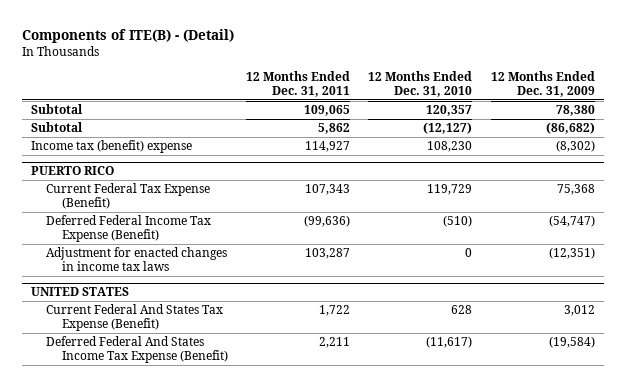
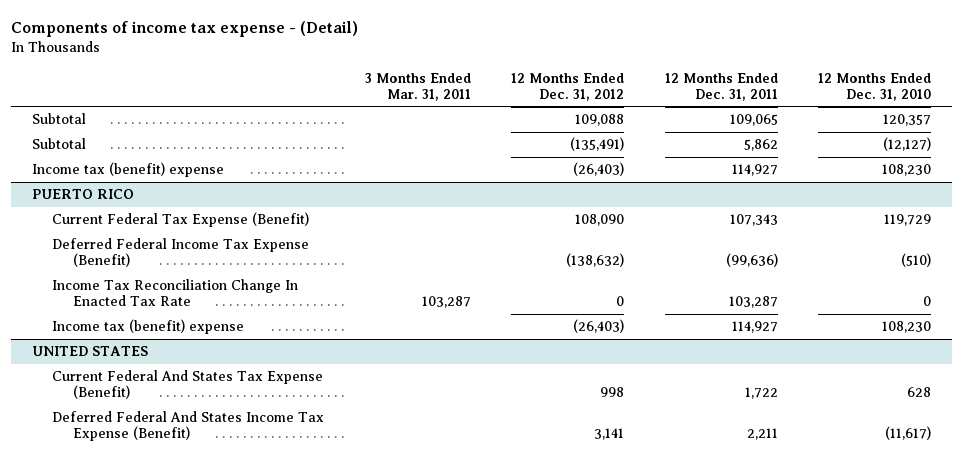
- Components of ITE(B) - (Detail)
+ Components of income tax expense - (Detail)
- | 12 Months Ended Dec. 31, 2011 | 12 Months Ended Dec. 31, 2010 | 12 Months Ended Dec. 31, 2009
+ | 3 Months Ended Mar. 31, 2011 | 12 Months Ended Dec. 31, 2012 | 12 Months Ended Dec. 31, 2011 | 12 Months Ended Dec. 31, 2010
@ PUERTO RICO
- Adjustment for enacted changes in income tax laws | 103,287 | 0 | (12,351)
+ Income Tax Reconciliation Change In Enacted Tax Rate | 103,287 | 0 | 103,287 | 0
+ Income tax (benefit) expense | | (26,403) | 114,927 | 108,230

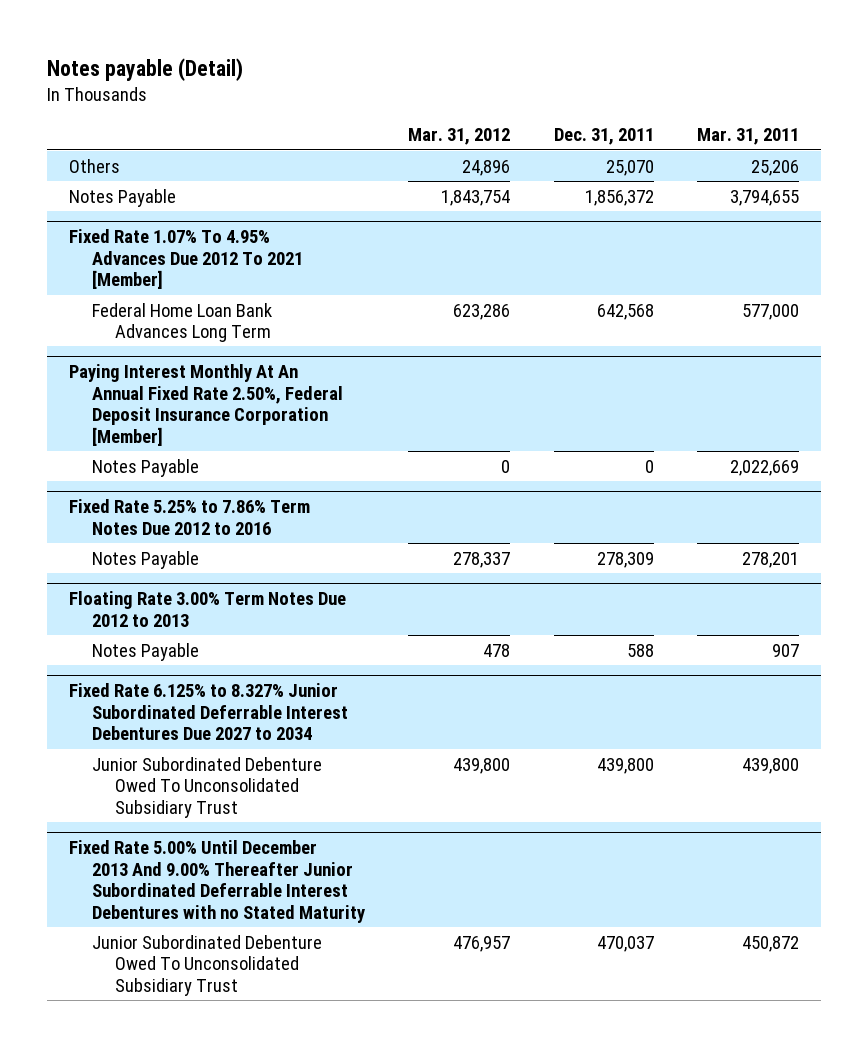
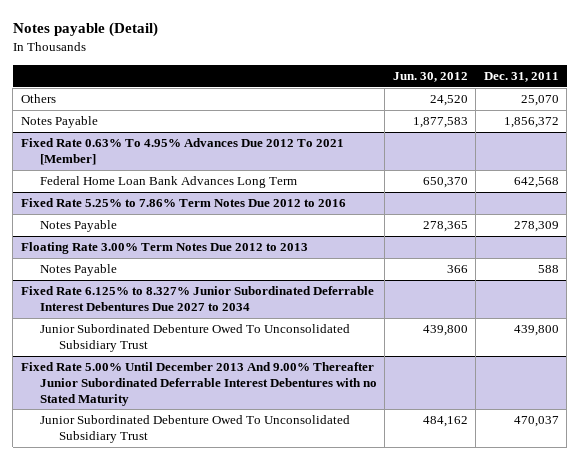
- | Mar. 31, 2012 | Dec. 31, 2011 | Mar. 31, 2011
+ | Jun. 30, 2012 | Dec. 31, 2011
- Fixed Rate 1.07% To 4.95% Advances Due 2012 To 2021 [Member]
+ Fixed Rate 0.63% To 4.95% Advances Due 2012 To 2021 [Member]
- Paying Interest Monthly At An Annual Fixed Rate 2.50%, Federal Deposit Insurance Corporation [Member]
- Notes Payable | 0 | 0 | 2,022,669

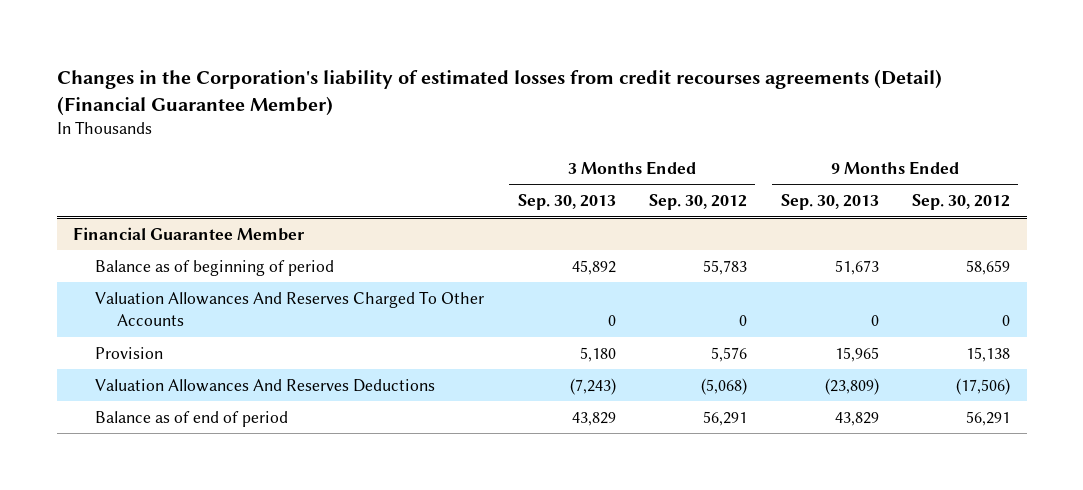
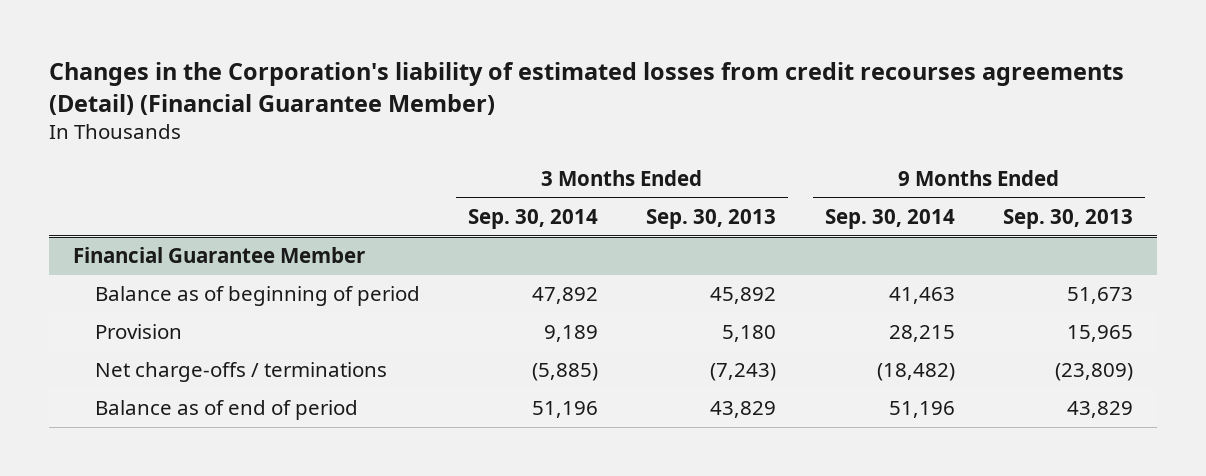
- | 3 Months Ended Sep. 30, 2013 | 3 Months Ended Sep. 30, 2012 | 9 Months Ended Sep. 30, 2013 | 9 Months Ended Sep. 30, 2012
+ | 3 Months Ended Sep. 30, 2014 | 3 Months Ended Sep. 30, 2013 | 9 Months Ended Sep. 30, 2014 | 9 Months Ended Sep. 30, 2013
@ Financial Guarantee Member
- Valuation Allowances And Reserves Charged To Other Accounts | 0 | 0 | 0 | 0
- Valuation Allowances And Reserves Deductions | (7,243) | (5,068) | (23,809) | (17,506)
+ Net charge-offs / terminations | (5,885) | (7,243) | (18,482) | (23,809)

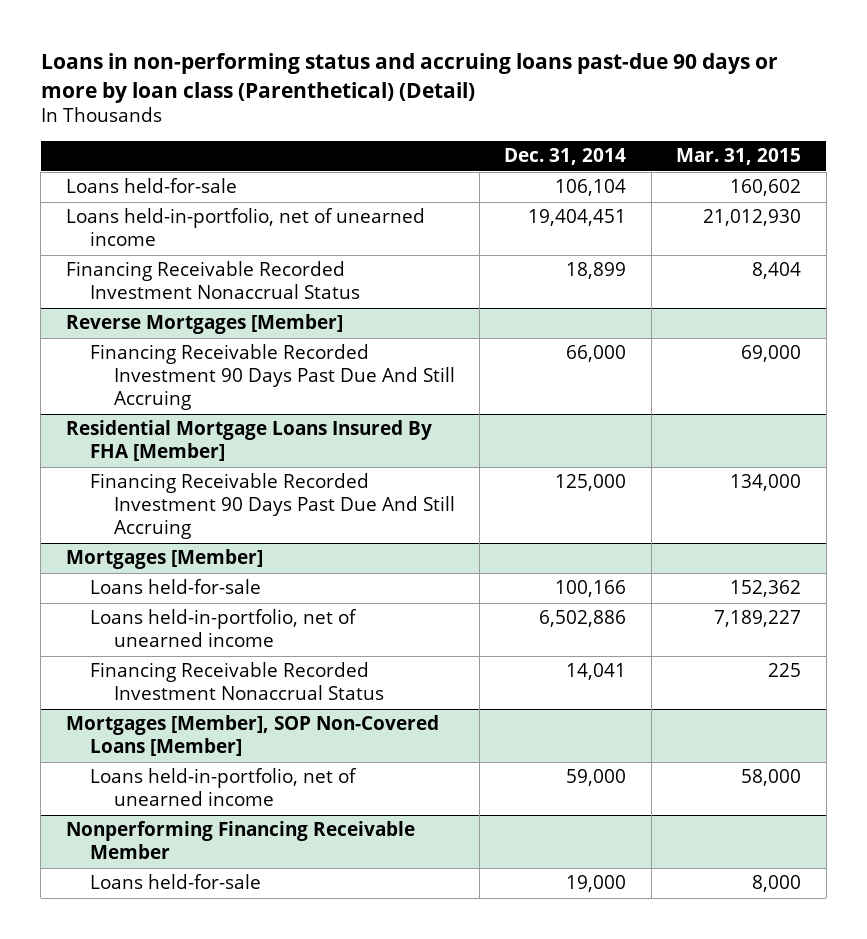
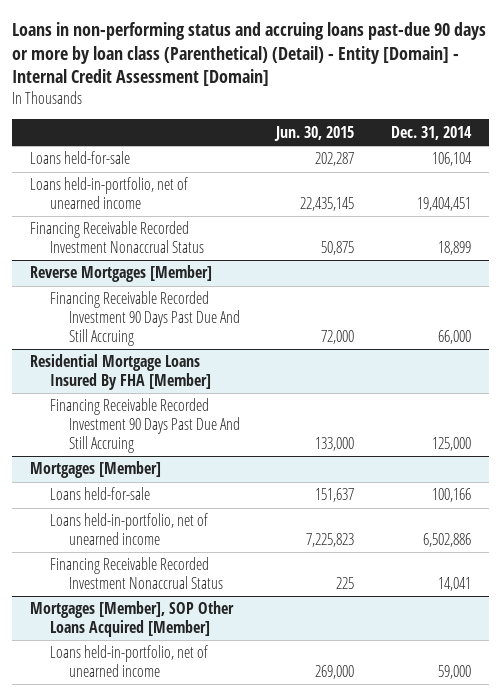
- Loans in non-performing status and accruing loans past-due 90 days or more by loan class (Parenthetical) (Detail)
+ Loans in non-performing status and accruing loans past-due 90 days or more by loan class (Parenthetical) (Detail) - Entity [Domain] - Internal Credit Assessment [Domain]
- | Dec. 31, 2014 | Mar. 31, 2015
+ | Jun. 30, 2015 | Dec. 31, 2014
- Mortgages [Member], SOP Non-Covered Loans [Member]
+ Mortgages [Member], SOP Other Loans Acquired [Member]
- Nonperforming Financing Receivable Member
- Loans held-for-sale | 19,000 | 8,000

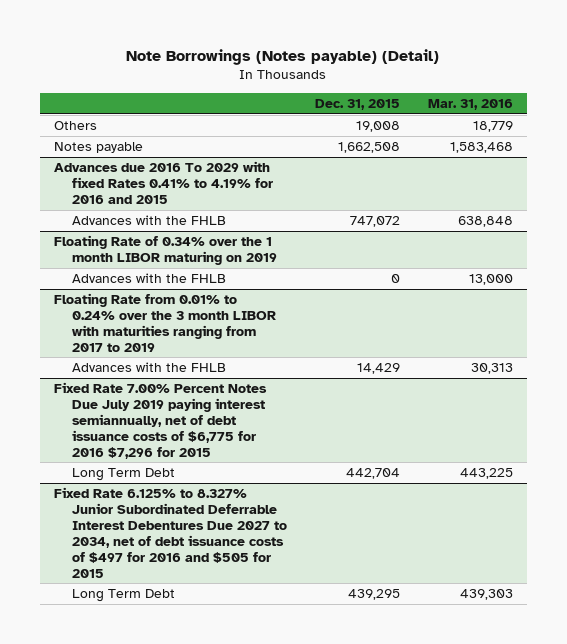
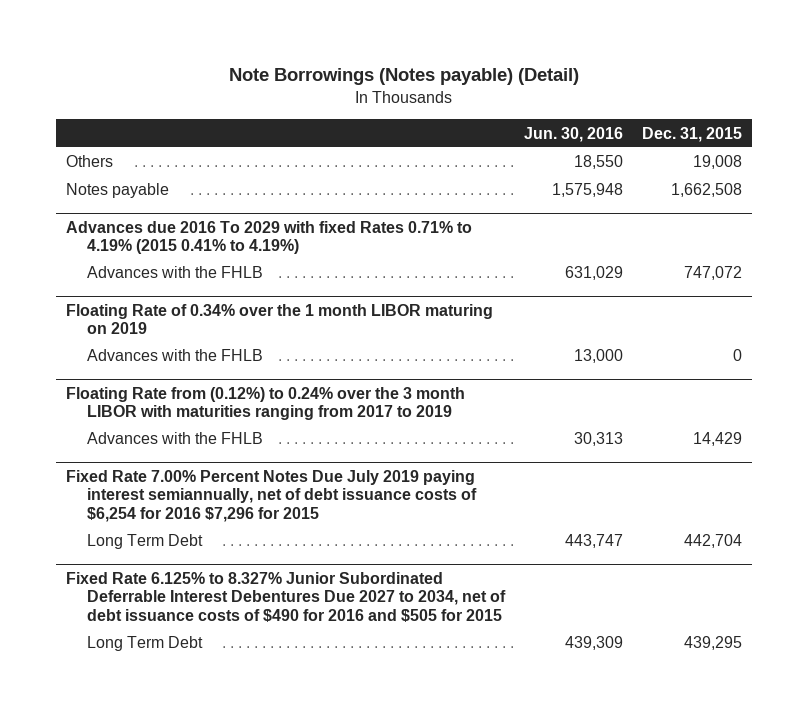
- | Dec. 31, 2015 | Mar. 31, 2016
+ | Jun. 30, 2016 | Dec. 31, 2015
- Advances due 2016 To 2029 with fixed Rates 0.41% to 4.19% for 2016 and 2015
+ Advances due 2016 To 2029 with fixed Rates 0.71% to 4.19% (2015 0.41% to 4.19%)
- Floating Rate from 0.01% to 0.24% over the 3 month LIBOR with maturities ranging from 2017 to 2019
+ Floating Rate from (0.12%) to 0.24% over the 3 month LIBOR with maturities ranging from 2017 to 2019
- Fixed Rate 7.00% Percent Notes Due July 2019 paying interest semiannually, net of debt issuance costs of $6,775 for 2016 $7,296 for 2015
+ Fixed Rate 7.00% Percent Notes Due July 2019 paying interest semiannually, net of debt issuance costs of $6,254 for 2016 $7,296 for 2015
- Fixed Rate 6.125% to 8.327% Junior Subordinated Deferrable Interest Debentures Due 2027 to 2034, net of debt issuance costs of $497 for 2016 and $505 for 2015
+ Fixed Rate 6.125% to 8.327% Junior Subordinated Deferrable Interest Debentures Due 2027 to 2034, net of debt issuance costs of $490 for 2016 and $505 for 2015

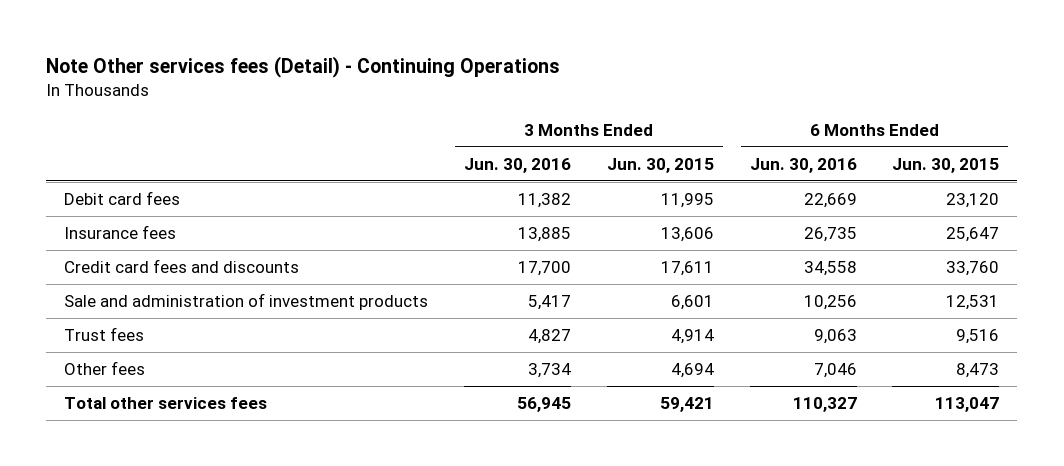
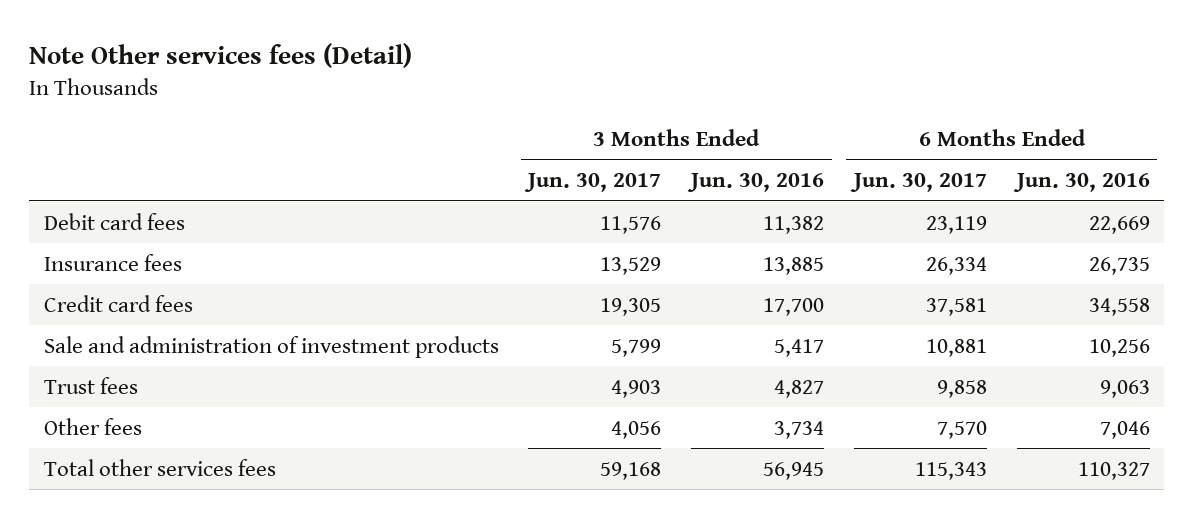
- Note Other services fees (Detail) - Continuing Operations
+ Note Other services fees (Detail)
- | 3 Months Ended Jun. 30, 2016 | 3 Months Ended Jun. 30, 2015 | 6 Months Ended Jun. 30, 2016 | 6 Months Ended Jun. 30, 2015
+ | 3 Months Ended Jun. 30, 2017 | 3 Months Ended Jun. 30, 2016 | 6 Months Ended Jun. 30, 2017 | 6 Months Ended Jun. 30, 2016
- Credit card fees and discounts | 17,700 | 17,611 | 34,558 | 33,760
+ Credit card fees | 19,305 | 17,700 | 37,581 | 34,558

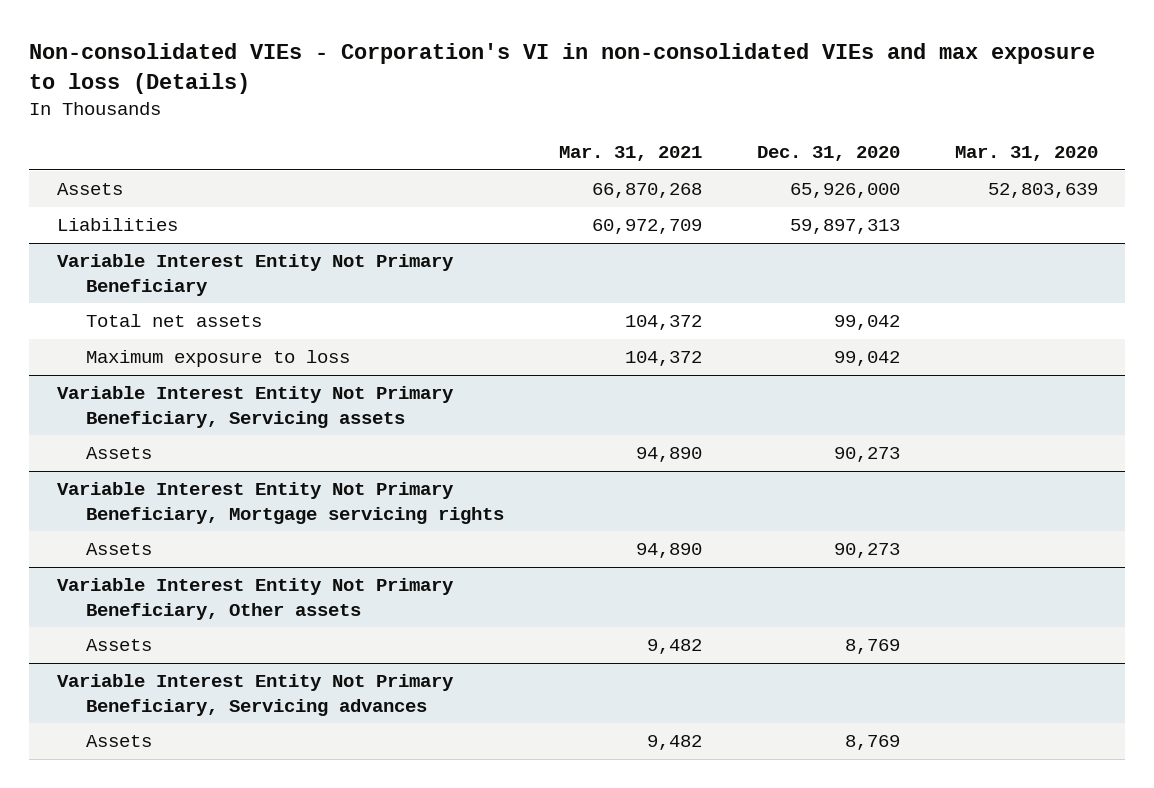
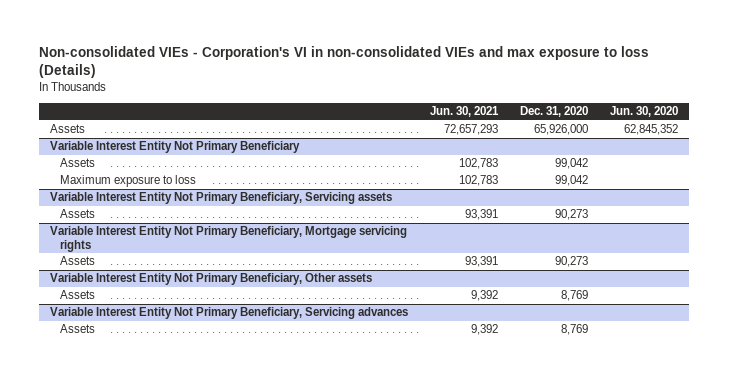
- | Mar. 31, 2021 | Dec. 31, 2020 | Mar. 31, 2020
+ | Jun. 30, 2021 | Dec. 31, 2020 | Jun. 30, 2020
- Liabilities | 60,972,709 | 59,897,313 |
@ Variable Interest Entity Not Primary Beneficiary
- Total net assets | 104,372 | 99,042 |
+ Assets | 102,783 | 99,042 |

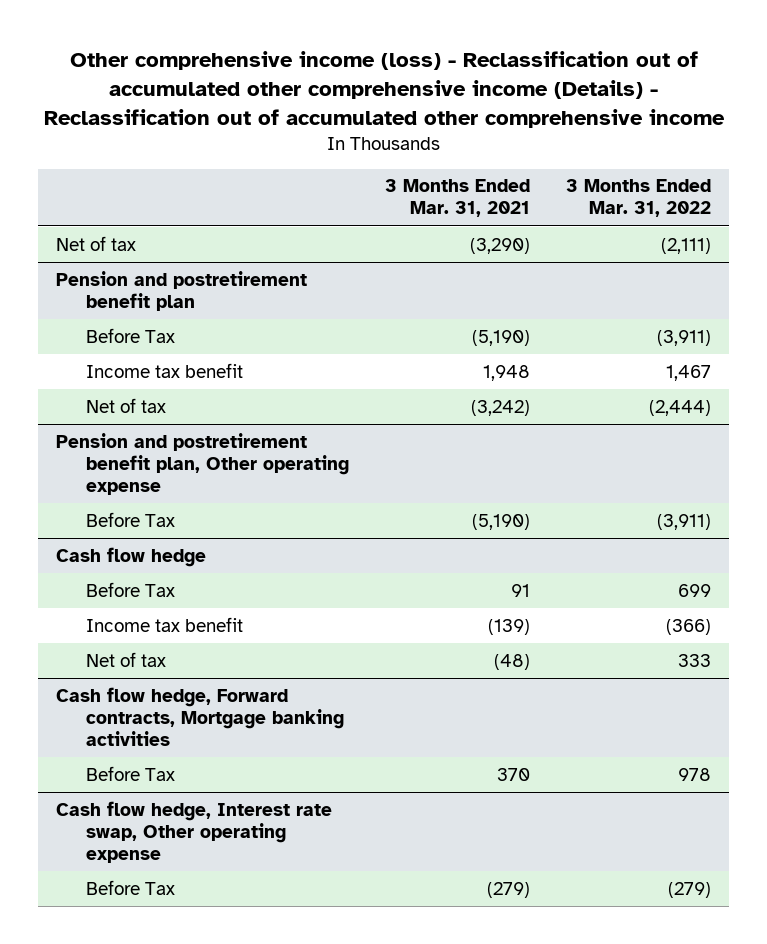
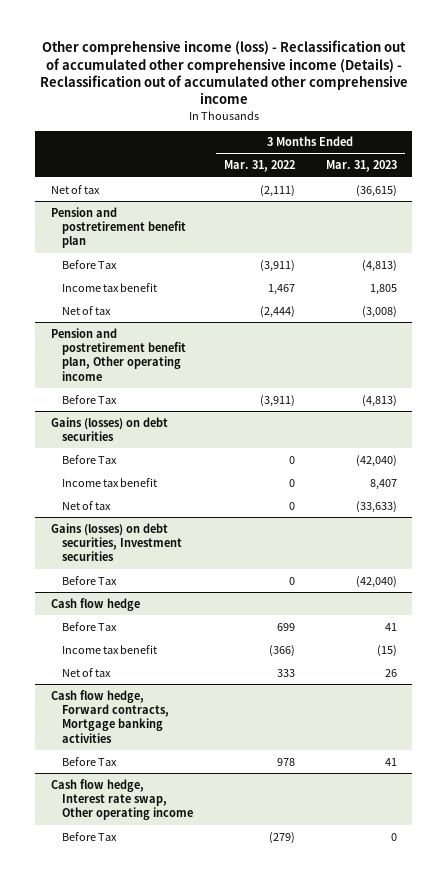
- | 3 Months Ended Mar. 31, 2021 | 3 Months Ended Mar. 31, 2022
+ | 3 Months Ended Mar. 31, 2022 | 3 Months Ended Mar. 31, 2023
- Pension and postretirement benefit plan, Other operating expense
+ Pension and postretirement benefit plan, Other operating income
+ Gains (losses) on debt securities
+ Before Tax | 0 | (42,040)
+ Income tax benefit | 0 | 8,407
+ Net of tax | 0 | (33,633)
+ Gains (losses) on debt securities, Investment securities
+ Before Tax | 0 | (42,040)
- Cash flow hedge, Interest rate swap, Other operating expense
+ Cash flow hedge, Interest rate swap, Other operating income

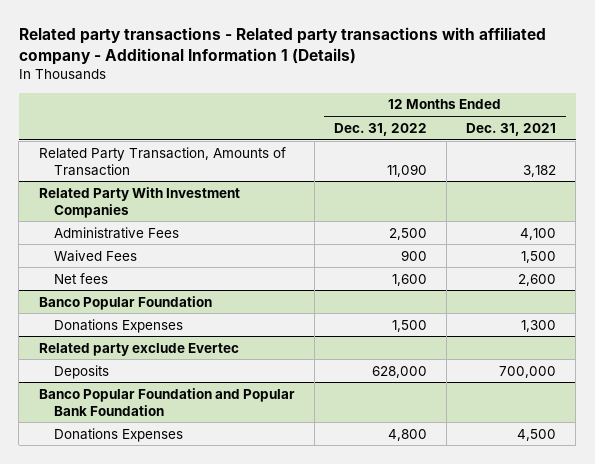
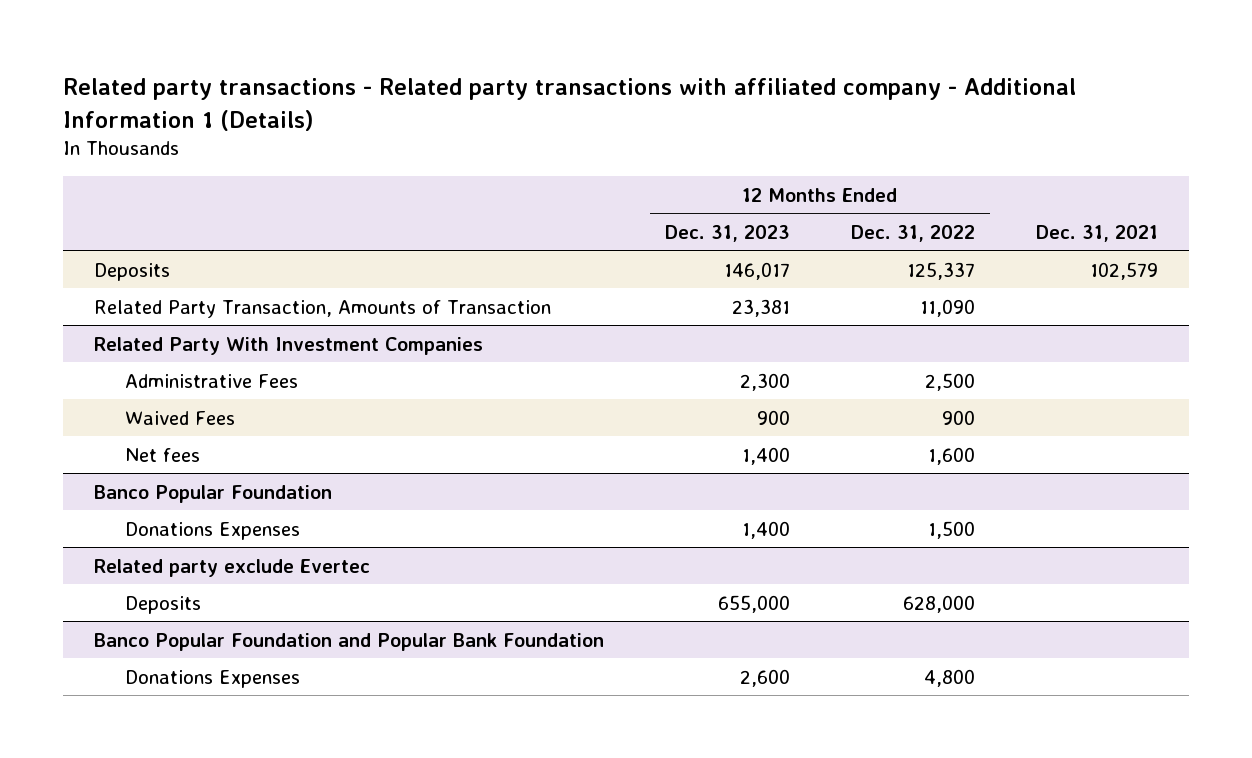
- | 12 Months Ended Dec. 31, 2022 | 12 Months Ended Dec. 31, 2021
+ | 12 Months Ended Dec. 31, 2023 | 12 Months Ended Dec. 31, 2022 | Dec. 31, 2021
+ Deposits | 146,017 | 125,337 | 102,579

